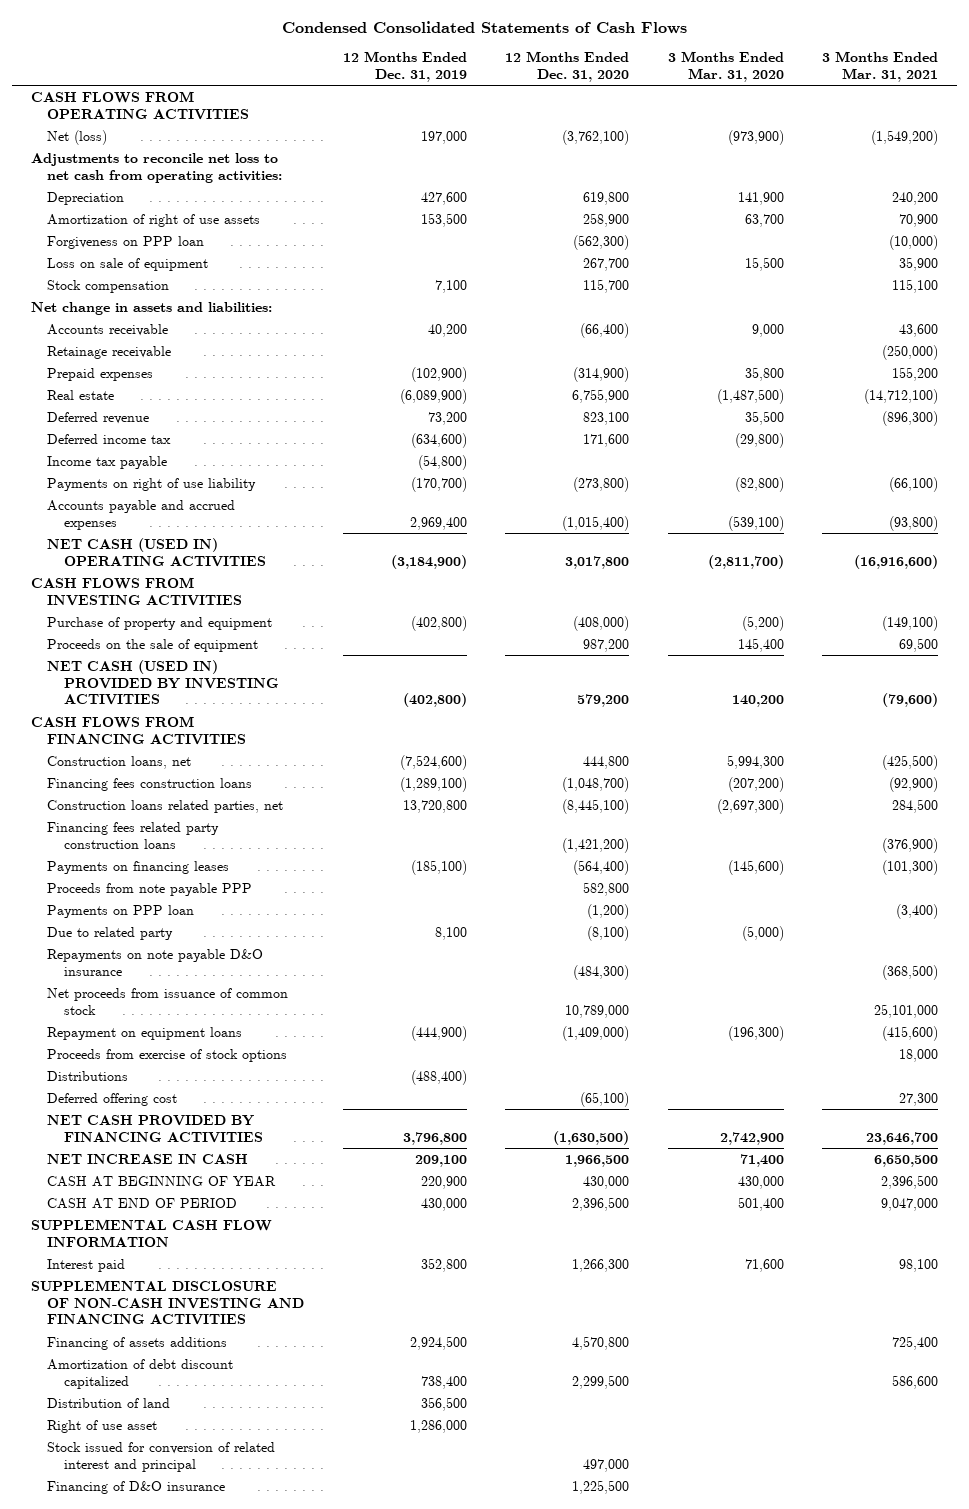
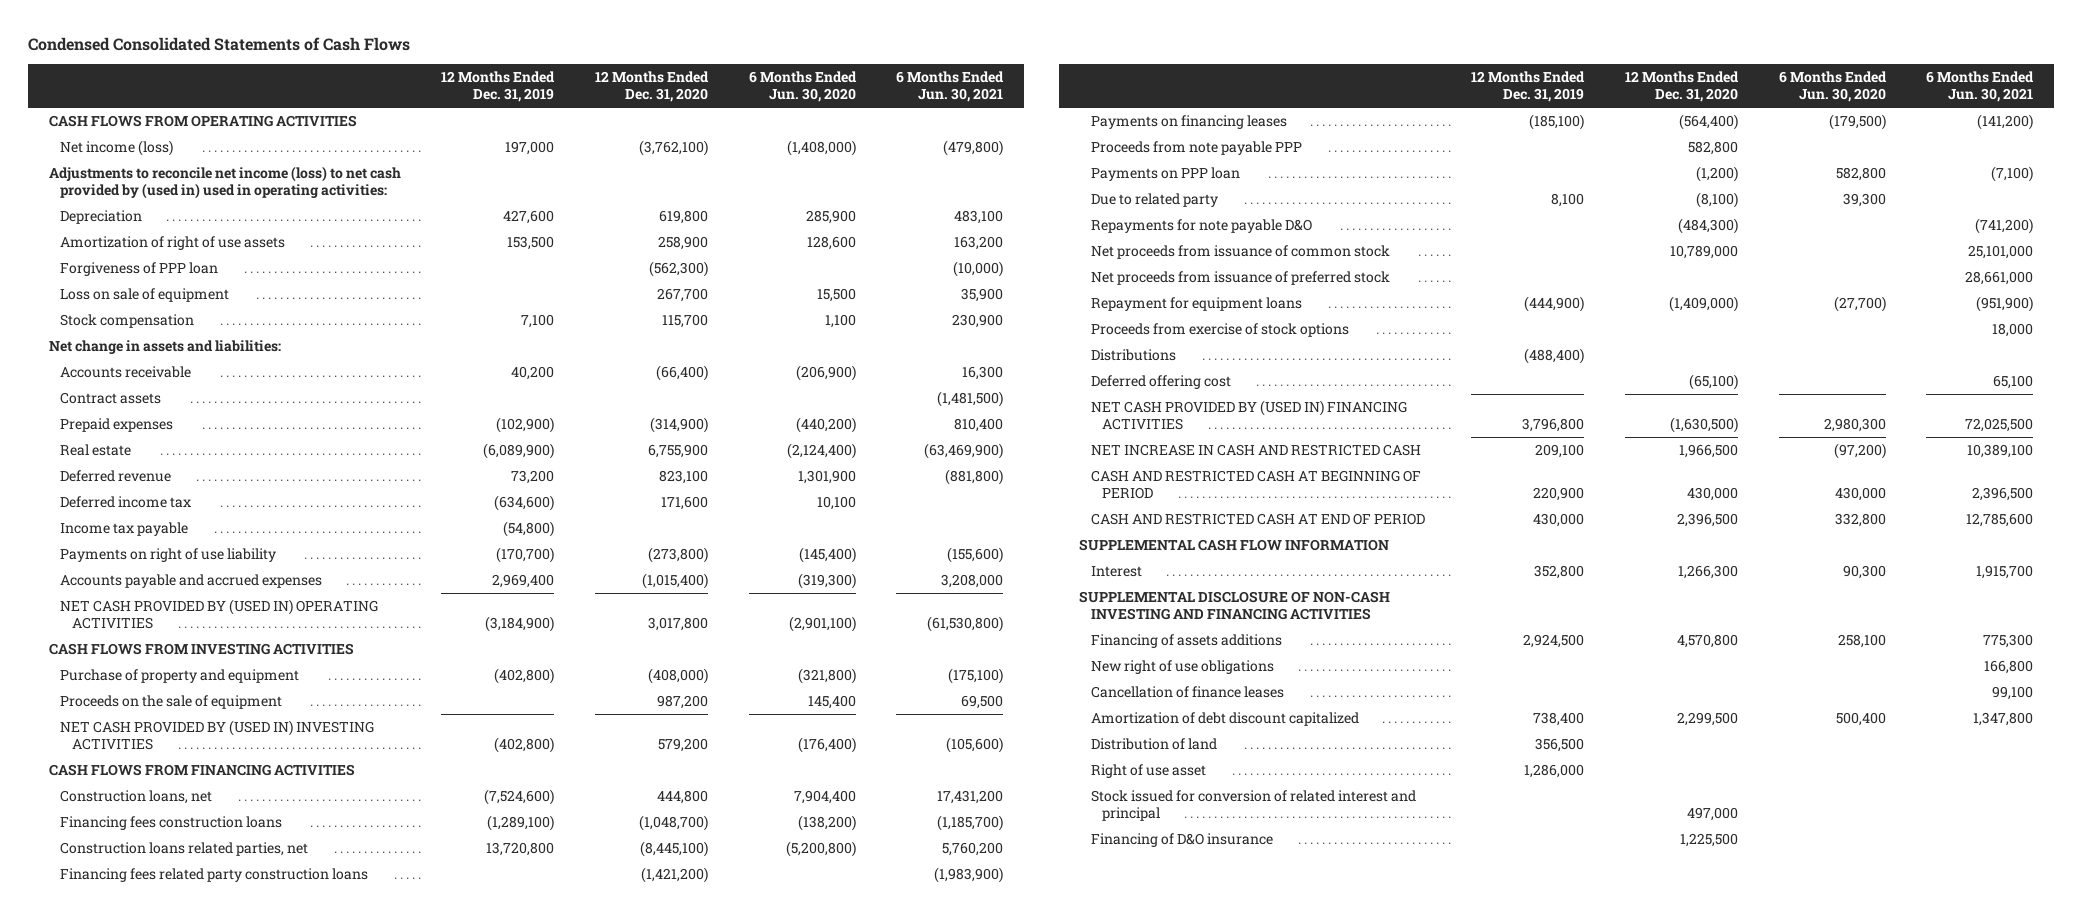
- | 12 Months Ended Dec. 31, 2019 | 12 Months Ended Dec. 31, 2020 | 3 Months Ended Mar. 31, 2020 | 3 Months Ended Mar. 31, 2021
+ | 12 Months Ended Dec. 31, 2019 | 12 Months Ended Dec. 31, 2020 | 6 Months Ended Jun. 30, 2020 | 6 Months Ended Jun. 30, 2021
- Net (loss) | 197,000 | (3,762,100) | (973,900) | (1,549,200)
- Adjustments to reconcile net loss to net cash from operating activities:
+ Net income (loss) | 197,000 | (3,762,100) | (1,408,000) | (479,800)
+ Adjustments to reconcile net income (loss) to net cash provided by (used in) used in operating activities:
- Forgiveness on PPP loan | | (562,300) | | (10,000)
+ Forgiveness of PPP loan | | (562,300) | | (10,000)
- Retainage receivable | | | | (250,000)
+ Contract assets | | | | (1,481,500)
- NET CASH (USED IN) OPERATING ACTIVITIES | (3,184,900) | 3,017,800 | (2,811,700) | (16,916,600)
+ NET CASH PROVIDED BY (USED IN) OPERATING ACTIVITIES | (3,184,900) | 3,017,800 | (2,901,100) | (61,530,800)
- NET CASH (USED IN) PROVIDED BY INVESTING ACTIVITIES | (402,800) | 579,200 | 140,200 | (79,600)
+ NET CASH PROVIDED BY (USED IN) INVESTING ACTIVITIES | (402,800) | 579,200 | (176,400) | (105,600)
- Repayments on note payable D&O insurance | | (484,300) | | (368,500)
+ Repayments for note payable D&O | | (484,300) | | (741,200)
- Repayment on equipment loans | (444,900) | (1,409,000) | (196,300) | (415,600)
+ Net proceeds from issuance of preferred stock | | | | 28,661,000
+ Repayment for equipment loans | (444,900) | (1,409,000) | (27,700) | (951,900)
- NET CASH PROVIDED BY FINANCING ACTIVITIES | 3,796,800 | (1,630,500) | 2,742,900 | 23,646,700
- NET INCREASE IN CASH | 209,100 | 1,966,500 | 71,400 | 6,650,500
- CASH AT BEGINNING OF YEAR | 220,900 | 430,000 | 430,000 | 2,396,500
- CASH AT END OF PERIOD | 430,000 | 2,396,500 | 501,400 | 9,047,000
+ NET CASH PROVIDED BY (USED IN) FINANCING ACTIVITIES | 3,796,800 | (1,630,500) | 2,980,300 | 72,025,500
+ NET INCREASE IN CASH AND RESTRICTED CASH | 209,100 | 1,966,500 | (97,200) | 10,389,100
+ CASH AND RESTRICTED CASH AT BEGINNING OF PERIOD | 220,900 | 430,000 | 430,000 | 2,396,500
+ CASH AND RESTRICTED CASH AT END OF PERIOD | 430,000 | 2,396,500 | 332,800 | 12,785,600
- Interest paid | 352,800 | 1,266,300 | 71,600 | 98,100
+ Interest | 352,800 | 1,266,300 | 90,300 | 1,915,700
+ New right of use obligations | | | | 166,800
+ Cancellation of finance leases | | | | 99,100

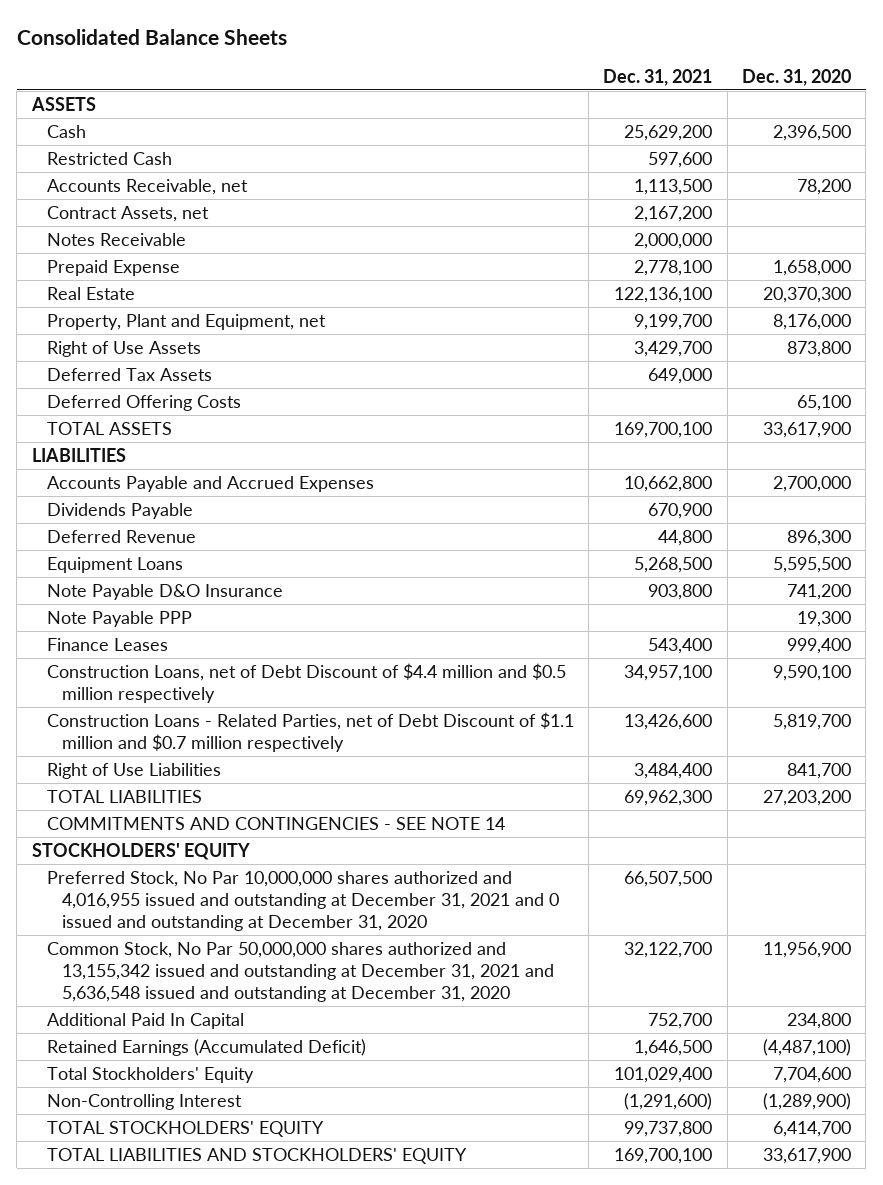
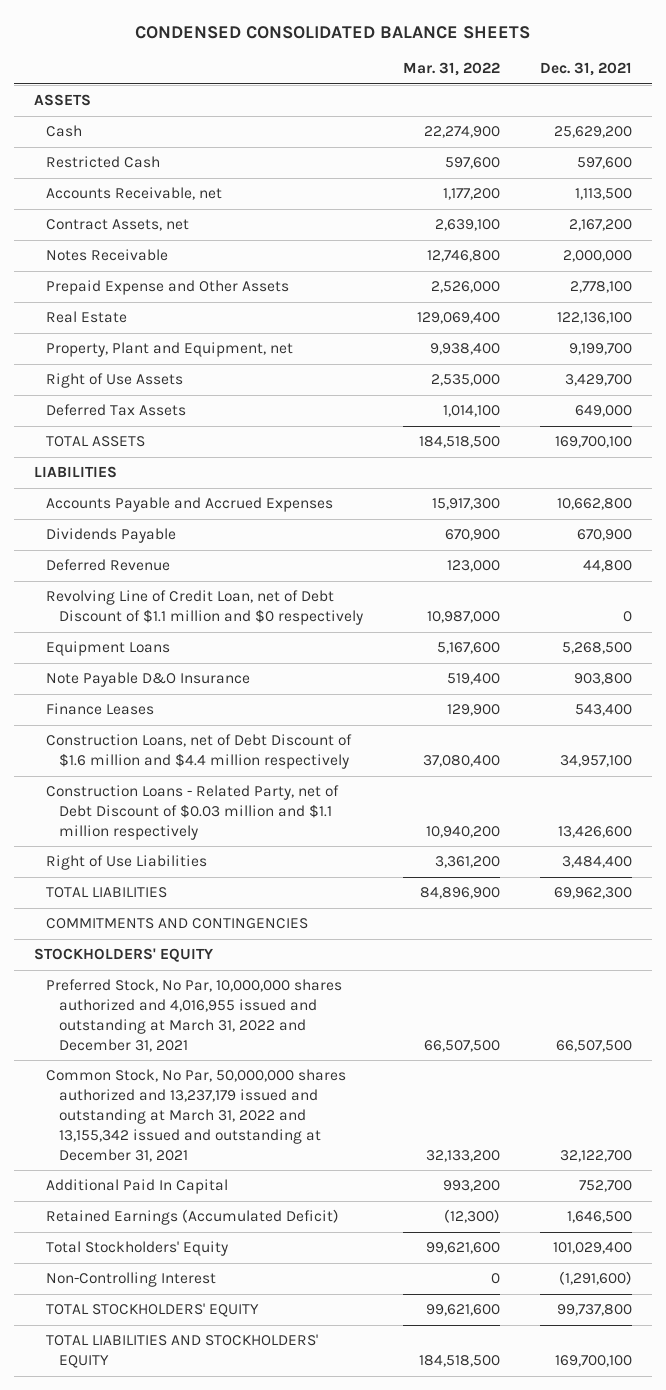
- Consolidated Balance Sheets
+ CONDENSED CONSOLIDATED BALANCE SHEETS
- | Dec. 31, 2021 | Dec. 31, 2020
+ | Mar. 31, 2022 | Dec. 31, 2021
- Prepaid Expense | 2,778,100 | 1,658,000
+ Prepaid Expense and Other Assets | 2,526,000 | 2,778,100
- Deferred Offering Costs | | 65,100
+ Revolving Line of Credit Loan, net of Debt Discount of $1.1 million and $0 respectively | 10,987,000 | 0
- Note Payable PPP | | 19,300
- Construction Loans, net of Debt Discount of $4.4 million and $0.5 million respectively | 34,957,100 | 9,590,100
- Construction Loans - Related Parties, net of Debt Discount of $1.1 million and $0.7 million respectively | 13,426,600 | 5,819,700
+ Construction Loans, net of Debt Discount of $1.6 million and $4.4 million respectively | 37,080,400 | 34,957,100
+ Construction Loans - Related Party, net of Debt Discount of $0.03 million and $1.1 million respectively | 10,940,200 | 13,426,600
- COMMITMENTS AND CONTINGENCIES - SEE NOTE 14
+ COMMITMENTS AND CONTINGENCIES
- Preferred Stock, No Par 10,000,000 shares authorized and 4,016,955 issued and outstanding at December 31, 2021 and 0 issued and outstanding at December 31, 2020 | 66,507,500 |
- Common Stock, No Par 50,000,000 shares authorized and 13,155,342 issued and outstanding at December 31, 2021 and 5,636,548 issued and outstanding at December 31, 2020 | 32,122,700 | 11,956,900
+ Preferred Stock, No Par, 10,000,000 shares authorized and 4,016,955 issued and outstanding at March 31, 2022 and December 31, 2021 | 66,507,500 | 66,507,500
+ Common Stock, No Par, 50,000,000 shares authorized and 13,237,179 issued and outstanding at March 31, 2022 and 13,155,342 issued and outstanding at December 31, 2021 | 32,133,200 | 32,122,700

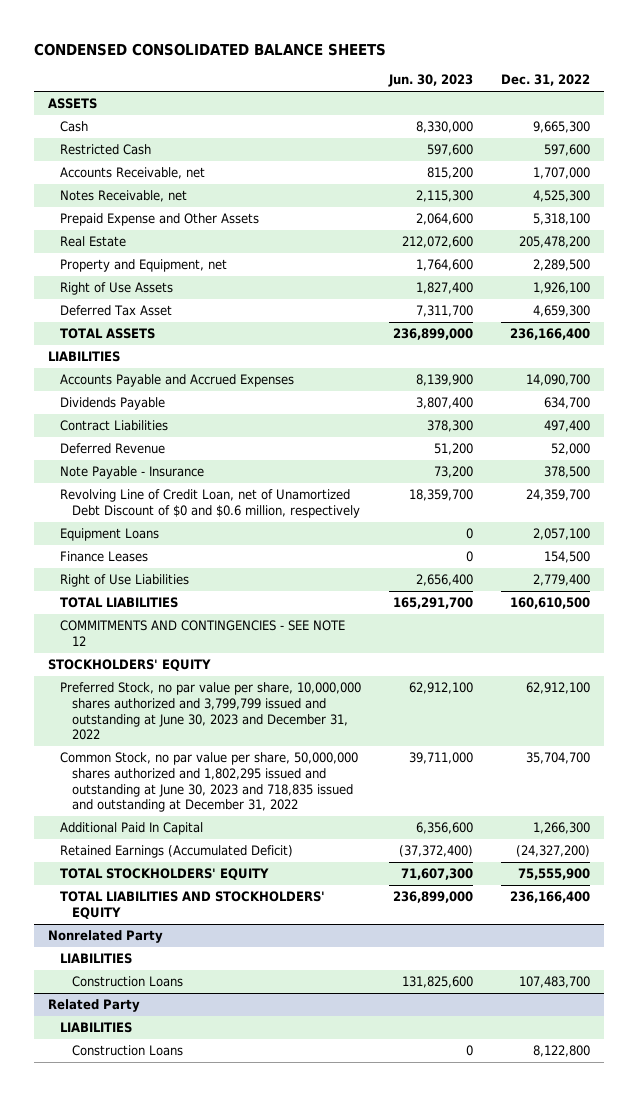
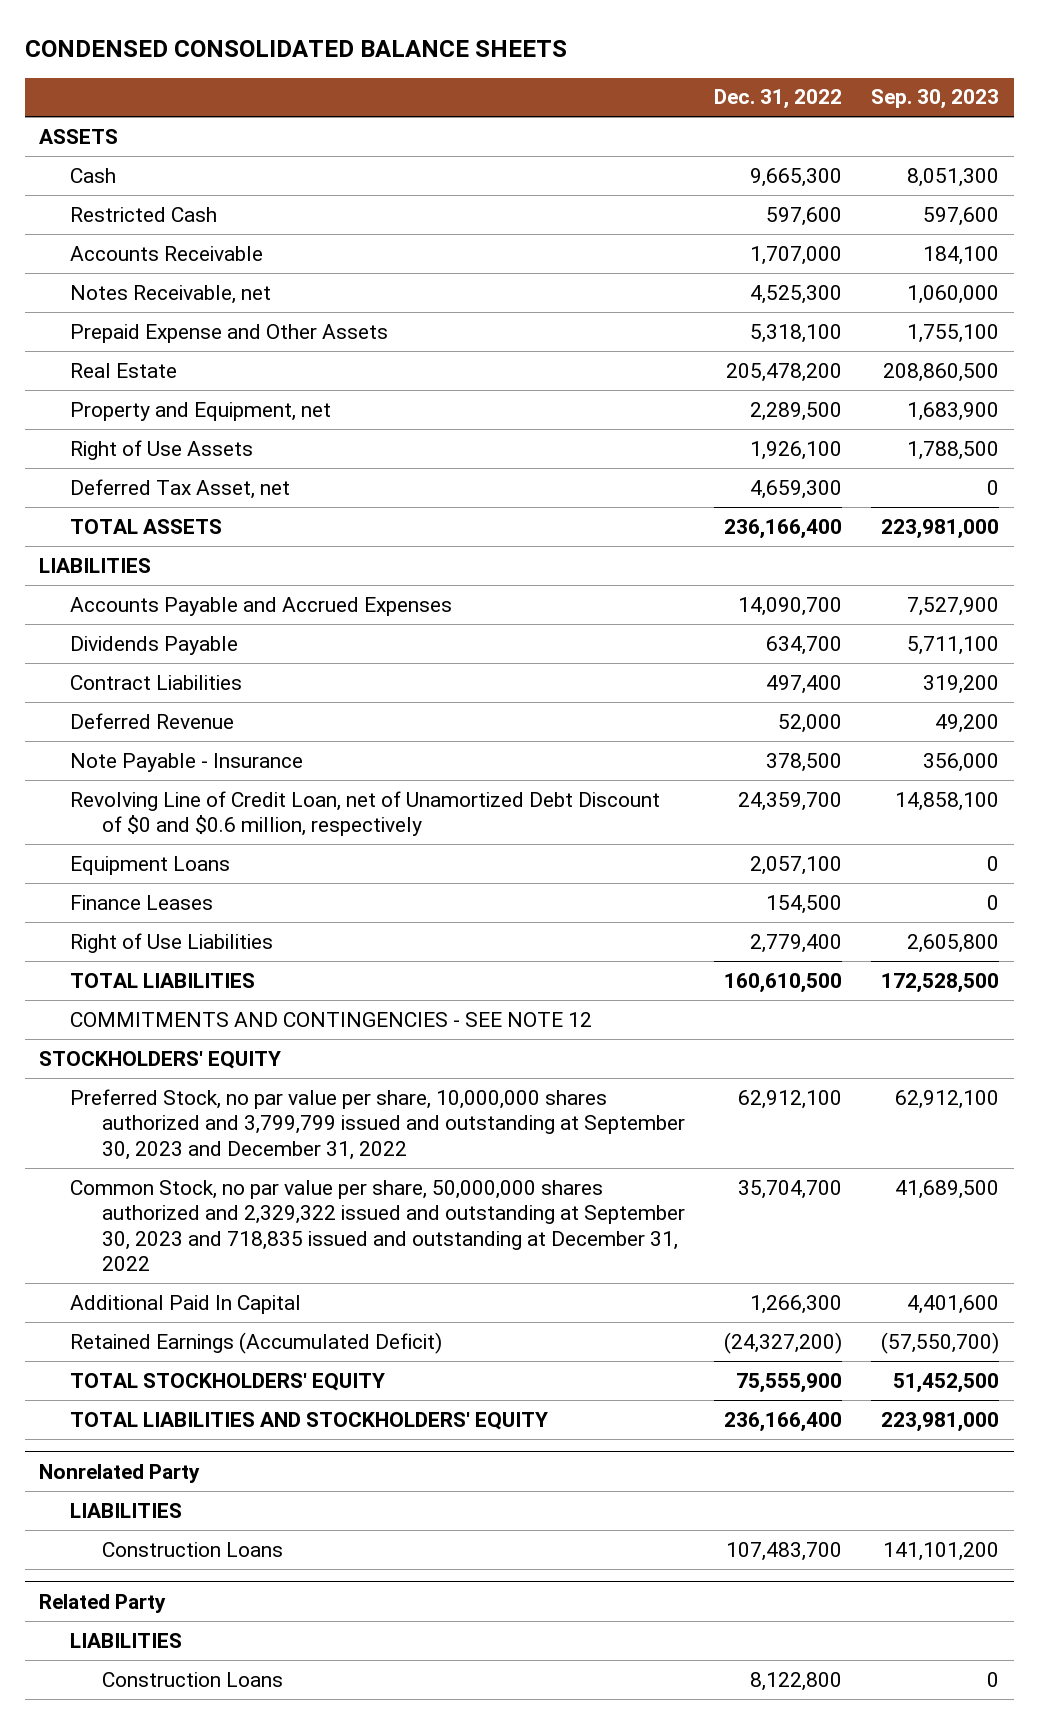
- | Jun. 30, 2023 | Dec. 31, 2022
+ | Dec. 31, 2022 | Sep. 30, 2023
- Accounts Receivable, net | 815,200 | 1,707,000
+ Accounts Receivable | 1,707,000 | 184,100
- Deferred Tax Asset | 7,311,700 | 4,659,300
+ Deferred Tax Asset, net | 4,659,300 | 0
- Preferred Stock, no par value per share, 10,000,000 shares authorized and 3,799,799 issued and outstanding at June 30, 2023 and December 31, 2022 | 62,912,100 | 62,912,100
- Common Stock, no par value per share, 50,000,000 shares authorized and 1,802,295 issued and outstanding at June 30, 2023 and 718,835 issued and outstanding at December 31, 2022 | 39,711,000 | 35,704,700
+ Preferred Stock, no par value per share, 10,000,000 shares authorized and 3,799,799 issued and outstanding at September 30, 2023 and December 31, 2022 | 62,912,100 | 62,912,100
+ Common Stock, no par value per share, 50,000,000 shares authorized and 2,329,322 issued and outstanding at September 30, 2023 and 718,835 issued and outstanding at December 31, 2022 | 35,704,700 | 41,689,500

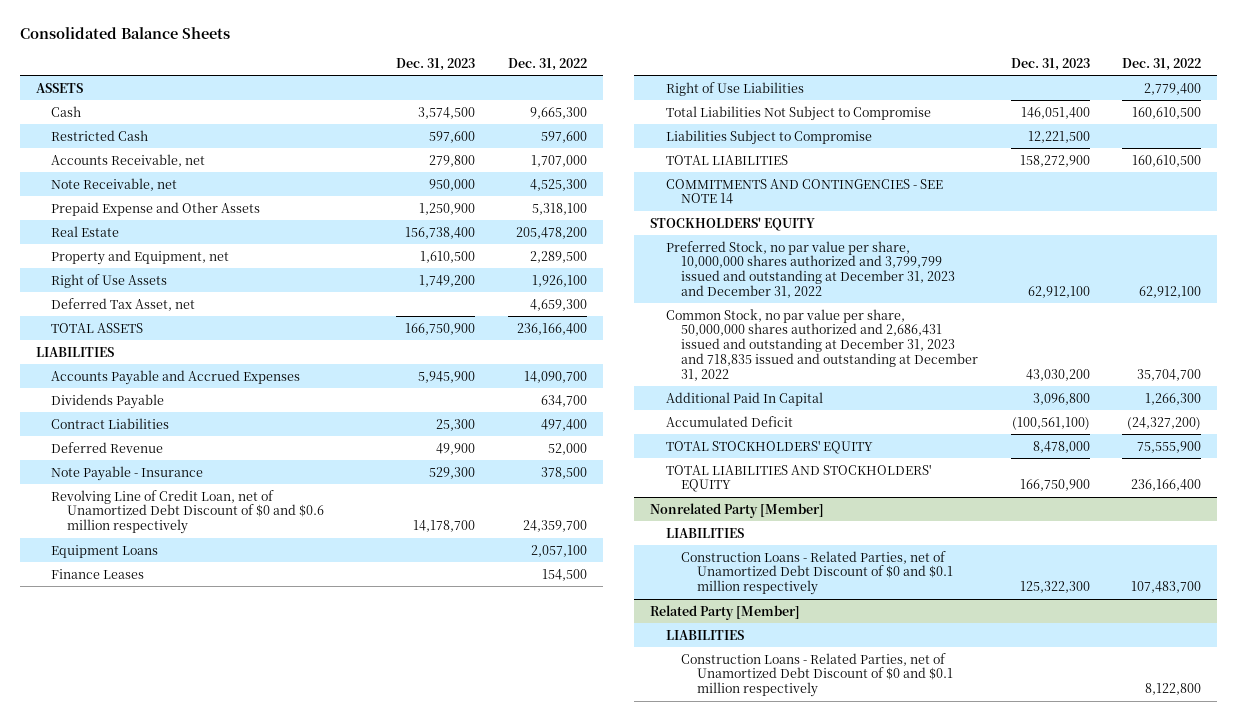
- CONDENSED CONSOLIDATED BALANCE SHEETS
+ Consolidated Balance Sheets
- | Dec. 31, 2022 | Sep. 30, 2023
+ | Dec. 31, 2023 | Dec. 31, 2022
- Accounts Receivable | 1,707,000 | 184,100
- Notes Receivable, net | 4,525,300 | 1,060,000
+ Accounts Receivable, net | 279,800 | 1,707,000
+ Note Receivable, net | 950,000 | 4,525,300
- Revolving Line of Credit Loan, net of Unamortized Debt Discount of $0 and $0.6 million, respectively | 24,359,700 | 14,858,100
+ Revolving Line of Credit Loan, net of Unamortized Debt Discount of $0 and $0.6 million respectively | 14,178,700 | 24,359,700
+ Total Liabilities Not Subject to Compromise | 146,051,400 | 160,610,500
+ Liabilities Subject to Compromise | 12,221,500 |
- COMMITMENTS AND CONTINGENCIES - SEE NOTE 12
+ COMMITMENTS AND CONTINGENCIES - SEE NOTE 14
- Preferred Stock, no par value per share, 10,000,000 shares authorized and 3,799,799 issued and outstanding at September 30, 2023 and December 31, 2022 | 62,912,100 | 62,912,100
- Common Stock, no par value per share, 50,000,000 shares authorized and 2,329,322 issued and outstanding at September 30, 2023 and 718,835 issued and outstanding at December 31, 2022 | 35,704,700 | 41,689,500
+ Preferred Stock, no par value per share, 10,000,000 shares authorized and 3,799,799 issued and outstanding at December 31, 2023 and December 31, 2022 | 62,912,100 | 62,912,100
+ Common Stock, no par value per share, 50,000,000 shares authorized and 2,686,431 issued and outstanding at December 31, 2023 and 718,835 issued and outstanding at December 31, 2022 | 43,030,200 | 35,704,700
- Retained Earnings (Accumulated Deficit) | (24,327,200) | (57,550,700)
+ Accumulated Deficit | (100,561,100) | (24,327,200)
- Nonrelated Party
+ Nonrelated Party [Member]
- Construction Loans | 107,483,700 | 141,101,200
- Related Party
+ Construction Loans - Related Parties, net of Unamortized Debt Discount of $0 and $0.1 million respectively | 125,322,300 | 107,483,700
+ Related Party [Member]
- Construction Loans | 8,122,800 | 0
+ Construction Loans - Related Parties, net of Unamortized Debt Discount of $0 and $0.1 million respectively | | 8,122,800

